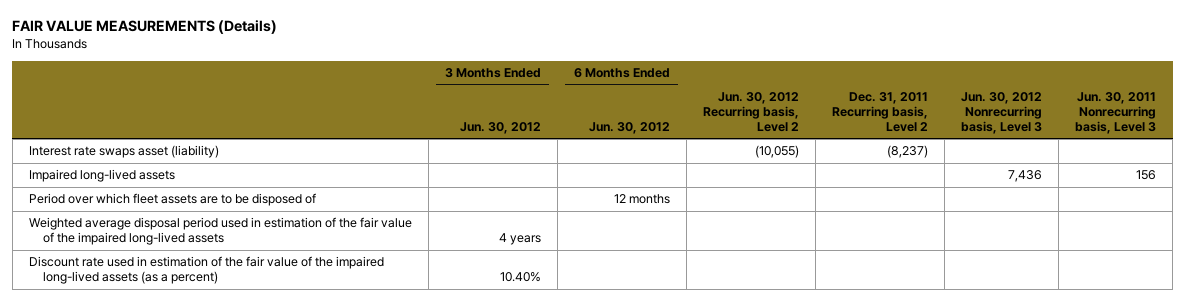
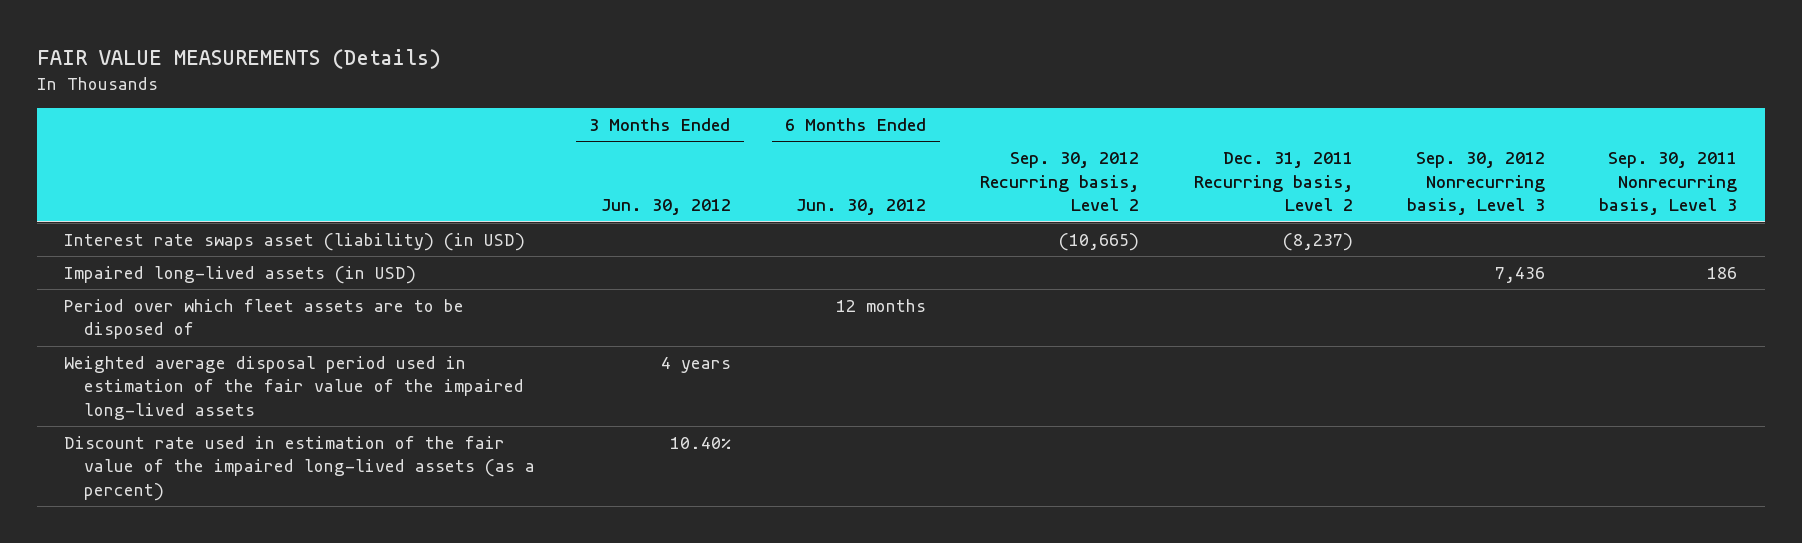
- | 3 Months Ended Jun. 30, 2012 | 6 Months Ended Jun. 30, 2012 | Jun. 30, 2012 Recurring basis, Level 2 | Dec. 31, 2011 Recurring basis, Level 2 | Jun. 30, 2012 Nonrecurring basis, Level 3 | Jun. 30, 2011 Nonrecurring basis, Level 3
+ | 3 Months Ended Jun. 30, 2012 | 6 Months Ended Jun. 30, 2012 | Sep. 30, 2012 Recurring basis, Level 2 | Dec. 31, 2011 Recurring basis, Level 2 | Sep. 30, 2012 Nonrecurring basis, Level 3 | Sep. 30, 2011 Nonrecurring basis, Level 3
- Interest rate swaps asset (liability) | | | (10,055) | (8,237) | |
- Impaired long-lived assets | | | | | 7,436 | 156
+ Interest rate swaps asset (liability) (in USD) | | | (10,665) | (8,237) | |
+ Impaired long-lived assets (in USD) | | | | | 7,436 | 186

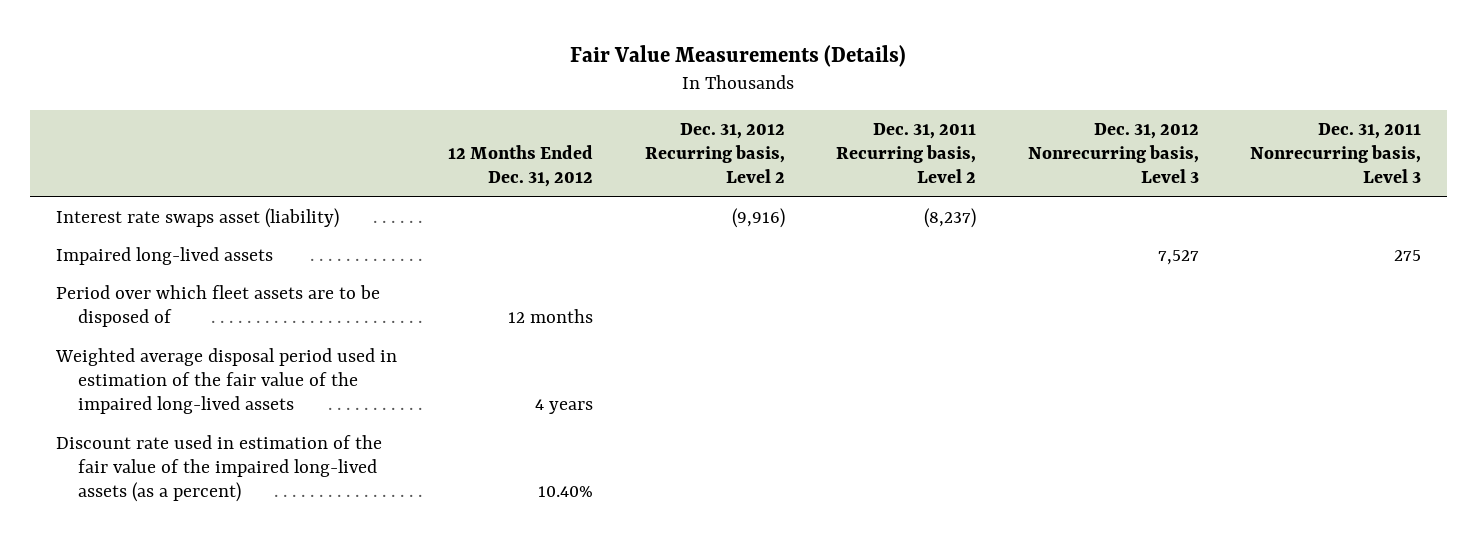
- FAIR VALUE MEASUREMENTS (Details)
+ Fair Value Measurements (Details)
- | 3 Months Ended Jun. 30, 2012 | 6 Months Ended Jun. 30, 2012 | Sep. 30, 2012 Recurring basis, Level 2 | Dec. 31, 2011 Recurring basis, Level 2 | Sep. 30, 2012 Nonrecurring basis, Level 3 | Sep. 30, 2011 Nonrecurring basis, Level 3
+ | 12 Months Ended Dec. 31, 2012 | Dec. 31, 2012 Recurring basis, Level 2 | Dec. 31, 2011 Recurring basis, Level 2 | Dec. 31, 2012 Nonrecurring basis, Level 3 | Dec. 31, 2011 Nonrecurring basis, Level 3
- Interest rate swaps asset (liability) (in USD) | | | (10,665) | (8,237) | |
- Impaired long-lived assets (in USD) | | | | | 7,436 | 186
+ Interest rate swaps asset (liability) | | (9,916) | (8,237) | |
+ Impaired long-lived assets | | | | 7,527 | 275

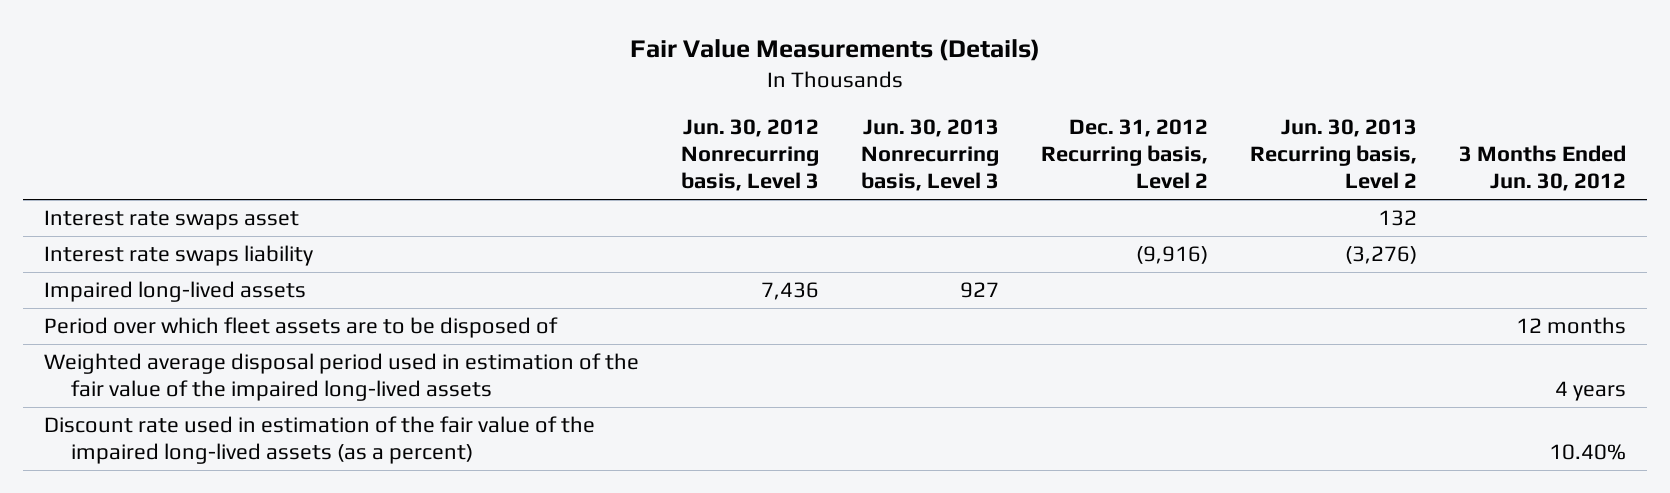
- | 12 Months Ended Dec. 31, 2012 | Dec. 31, 2012 Recurring basis, Level 2 | Dec. 31, 2011 Recurring basis, Level 2 | Dec. 31, 2012 Nonrecurring basis, Level 3 | Dec. 31, 2011 Nonrecurring basis, Level 3
+ | Jun. 30, 2012 Nonrecurring basis, Level 3 | Jun. 30, 2013 Nonrecurring basis, Level 3 | Dec. 31, 2012 Recurring basis, Level 2 | Jun. 30, 2013 Recurring basis, Level 2 | 3 Months Ended Jun. 30, 2012
- Interest rate swaps asset (liability) | | (9,916) | (8,237) | |
+ Interest rate swaps asset | | | | 132 |
+ Interest rate swaps liability | | | (9,916) | (3,276) |

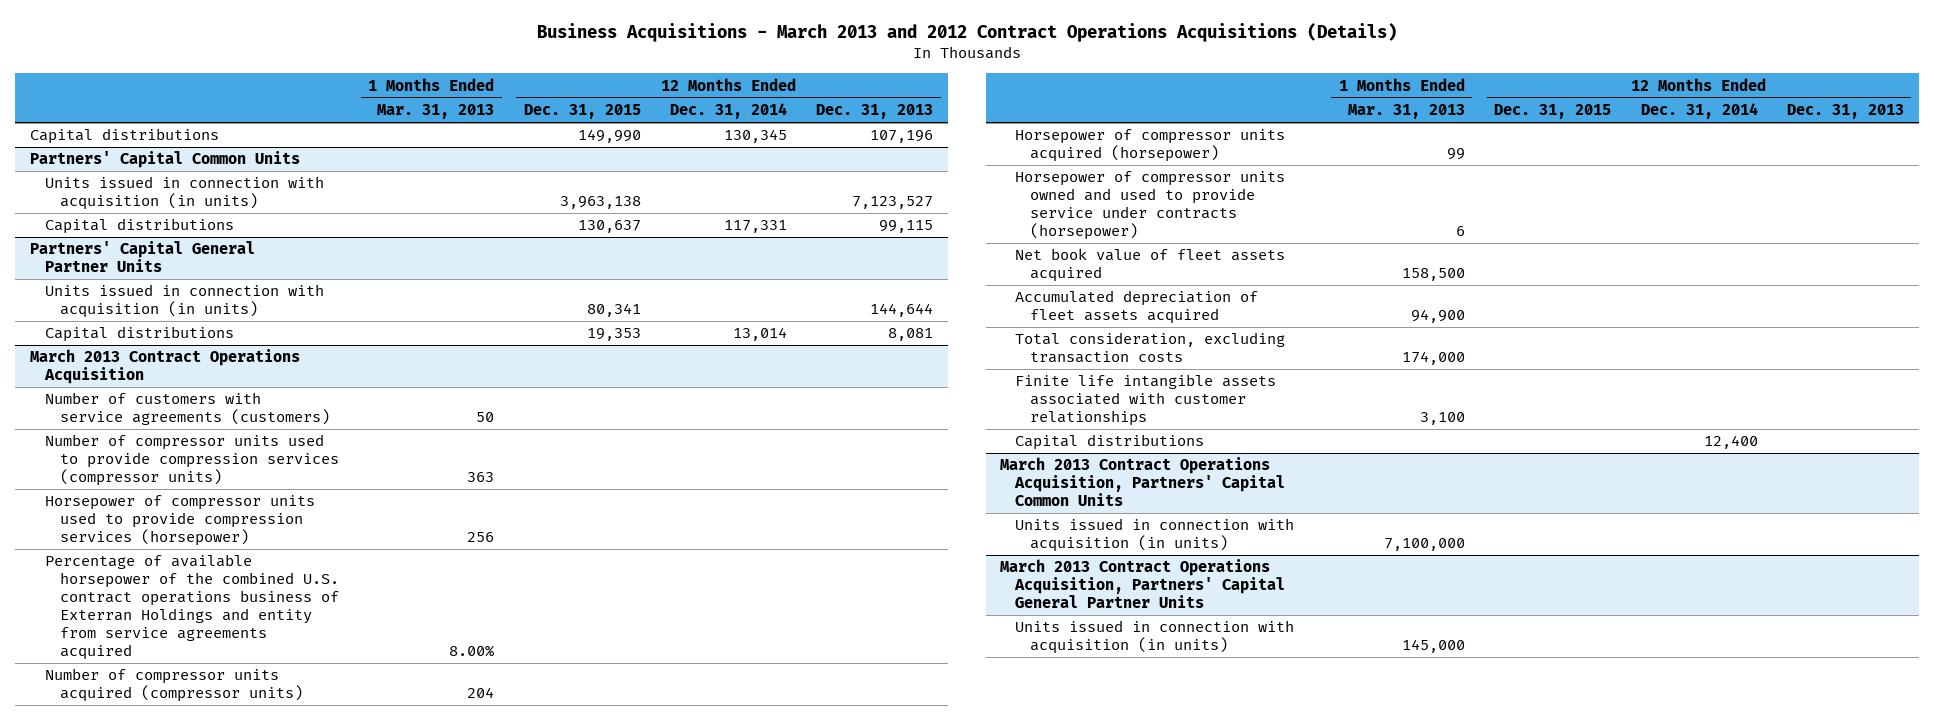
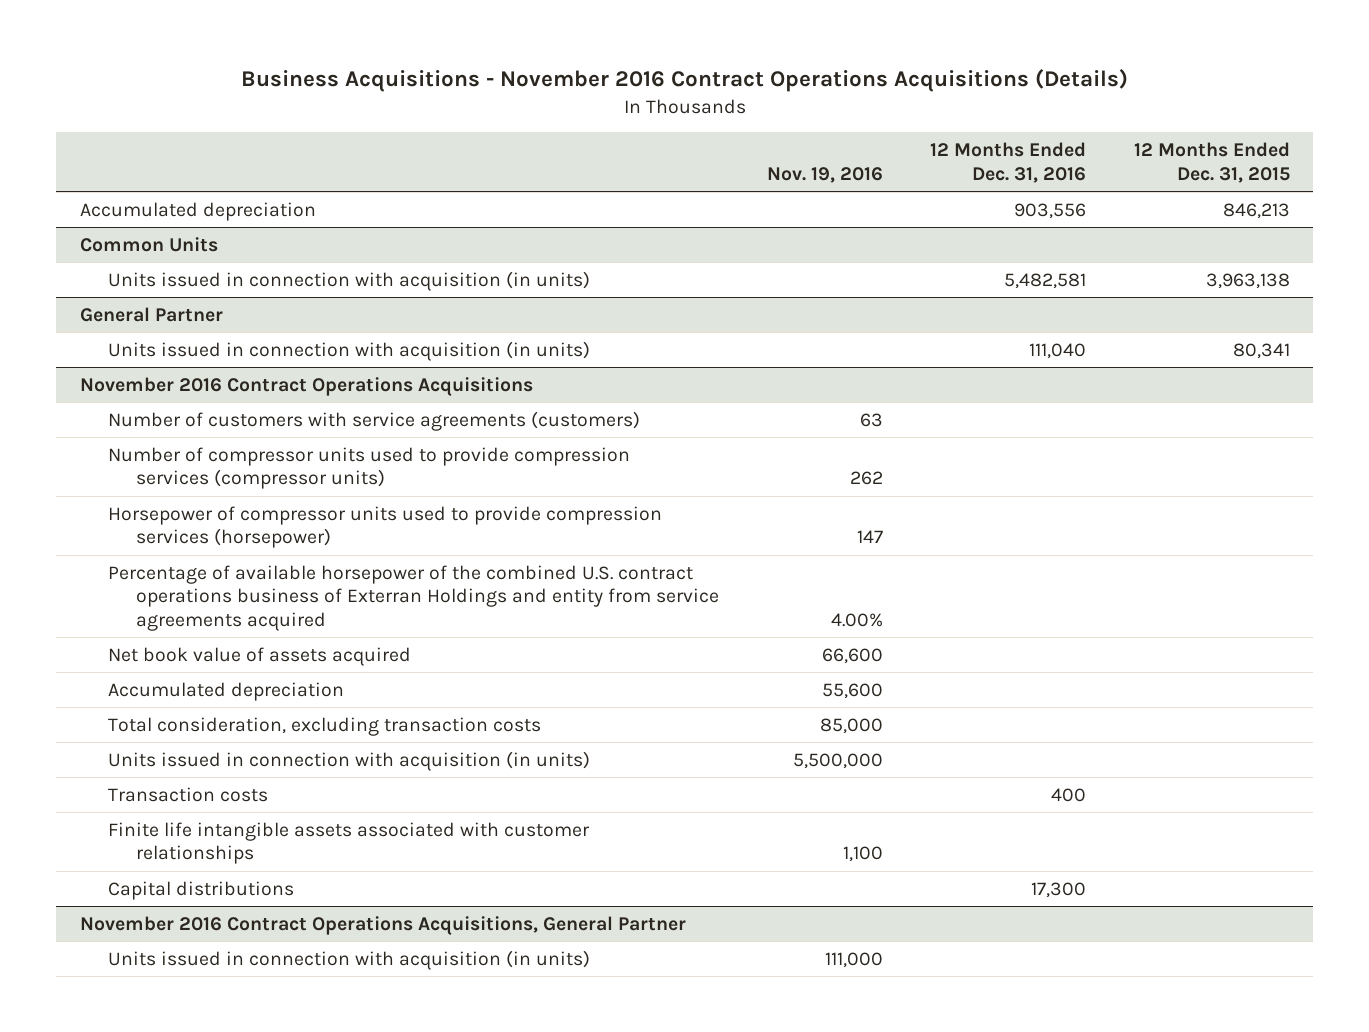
- Business Acquisitions - March 2013 and 2012 Contract Operations Acquisitions (Details)
+ Business Acquisitions - November 2016 Contract Operations Acquisitions (Details)
- | 1 Months Ended Mar. 31, 2013 | 12 Months Ended Dec. 31, 2015 | 12 Months Ended Dec. 31, 2014 | 12 Months Ended Dec. 31, 2013
+ | Nov. 19, 2016 | 12 Months Ended Dec. 31, 2016 | 12 Months Ended Dec. 31, 2015
- Capital distributions | | 149,990 | 130,345 | 107,196
- Partners' Capital Common Units
+ Accumulated depreciation | | 903,556 | 846,213
+ Common Units
- Capital distributions | | 130,637 | 117,331 | 99,115
- Partners' Capital General Partner Units
+ General Partner
- Capital distributions | | 19,353 | 13,014 | 8,081
- March 2013 Contract Operations Acquisition
- Number of customers with service agreements (customers) | 50 | | |
- Number of compressor units used to provide compression services (compressor units) | 363 | | |
- Horsepower of compressor units used to provide compression services (horsepower) | 256 | | |
- Percentage of available horsepower of the combined U.S. contract operations business of Exterran Holdings and entity from service agreements acquired | 8.00% | | |
- Number of compressor units acquired (compressor units) | 204 | | |
- Horsepower of compressor units acquired (horsepower) | 99 | | |
- Horsepower of compressor units owned and used to provide service under contracts (horsepower) | 6 | | |
- Net book value of fleet assets acquired | 158,500 | | |
- Accumulated depreciation of fleet assets acquired | 94,900 | | |
- Total consideration, excluding transaction costs | 174,000 | | |
- Finite life intangible assets associated with customer relationships | 3,100 | | |
- Capital distributions | | | 12,400 |
- March 2013 Contract Operations Acquisition, Partners' Capital Common Units
- Units issued in connection with acquisition (in units) | 7,100,000 | | |
- March 2013 Contract Operations Acquisition, Partners' Capital General Partner Units
- Units issued in connection with acquisition (in units) | 145,000 | | |
+ November 2016 Contract Operations Acquisitions
+ Number of customers with service agreements (customers) | 63 | |
+ Number of compressor units used to provide compression services (compressor units) | 262 | |
+ Horsepower of compressor units used to provide compression services (horsepower) | 147 | |
+ Percentage of available horsepower of the combined U.S. contract operations business of Exterran Holdings and entity from service agreements acquired | 4.00% | |
+ Net book value of assets acquired | 66,600 | |
+ Accumulated depreciation | 55,600 | |
+ Total consideration, excluding transaction costs | 85,000 | |
+ Units issued in connection with acquisition (in units) | 5,500,000 | |
+ Transaction costs | | 400 |
+ Finite life intangible assets associated with customer relationships | 1,100 | |
+ Capital distributions | | 17,300 |
+ November 2016 Contract Operations Acquisitions, General Partner
+ Units issued in connection with acquisition (in units) | 111,000 | |

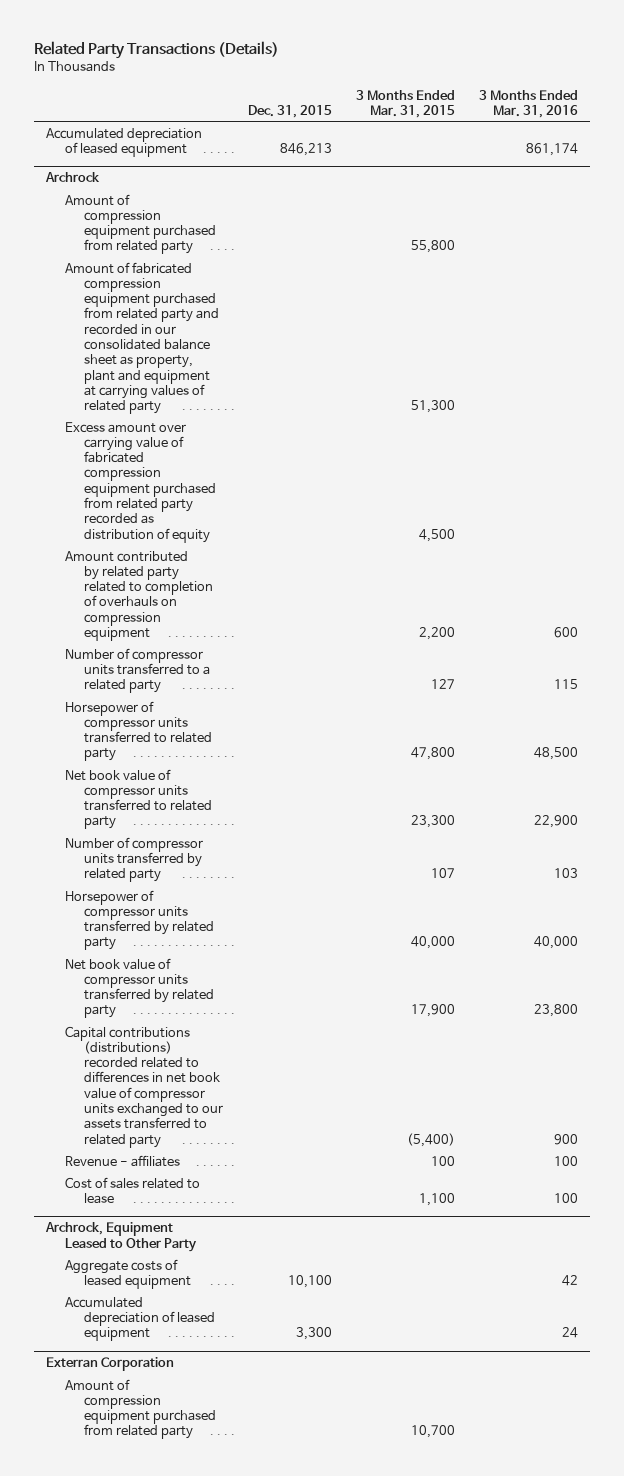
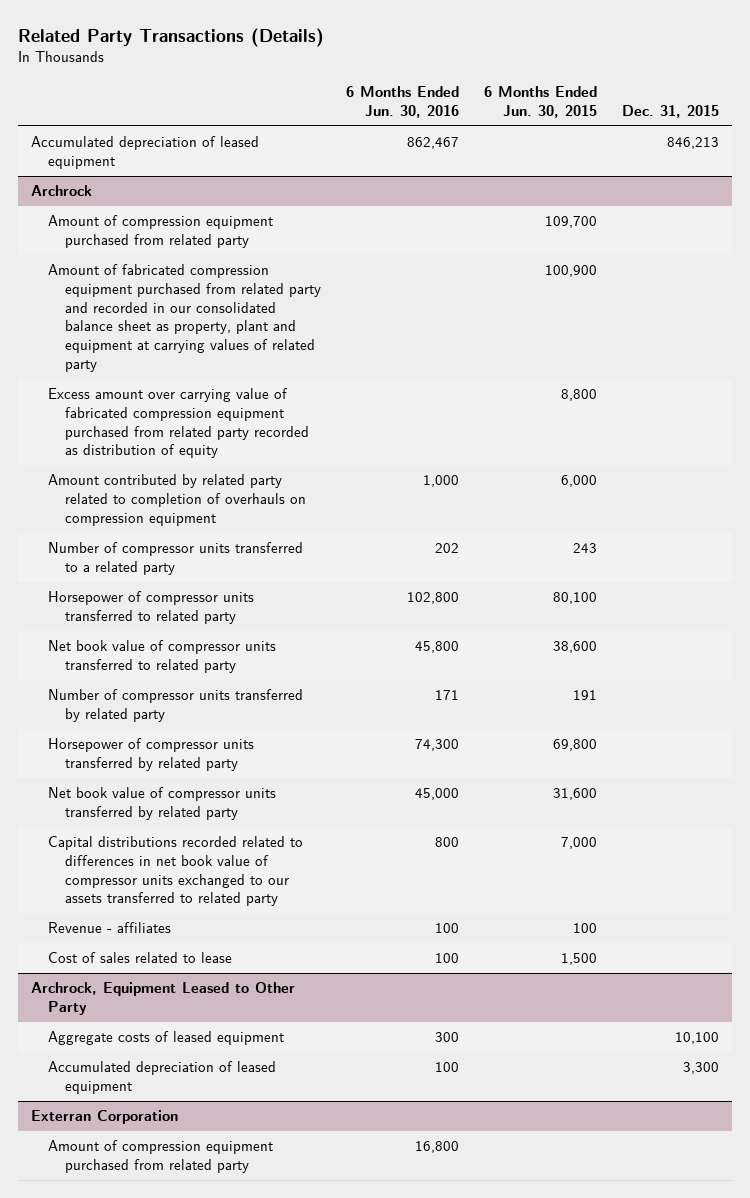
- | Dec. 31, 2015 | 3 Months Ended Mar. 31, 2015 | 3 Months Ended Mar. 31, 2016
+ | 6 Months Ended Jun. 30, 2016 | 6 Months Ended Jun. 30, 2015 | Dec. 31, 2015
@ Archrock
- Capital contributions (distributions) recorded related to differences in net book value of compressor units exchanged to our assets transferred to related party | | (5,400) | 900
+ Capital distributions recorded related to differences in net book value of compressor units exchanged to our assets transferred to related party | 800 | 7,000 |

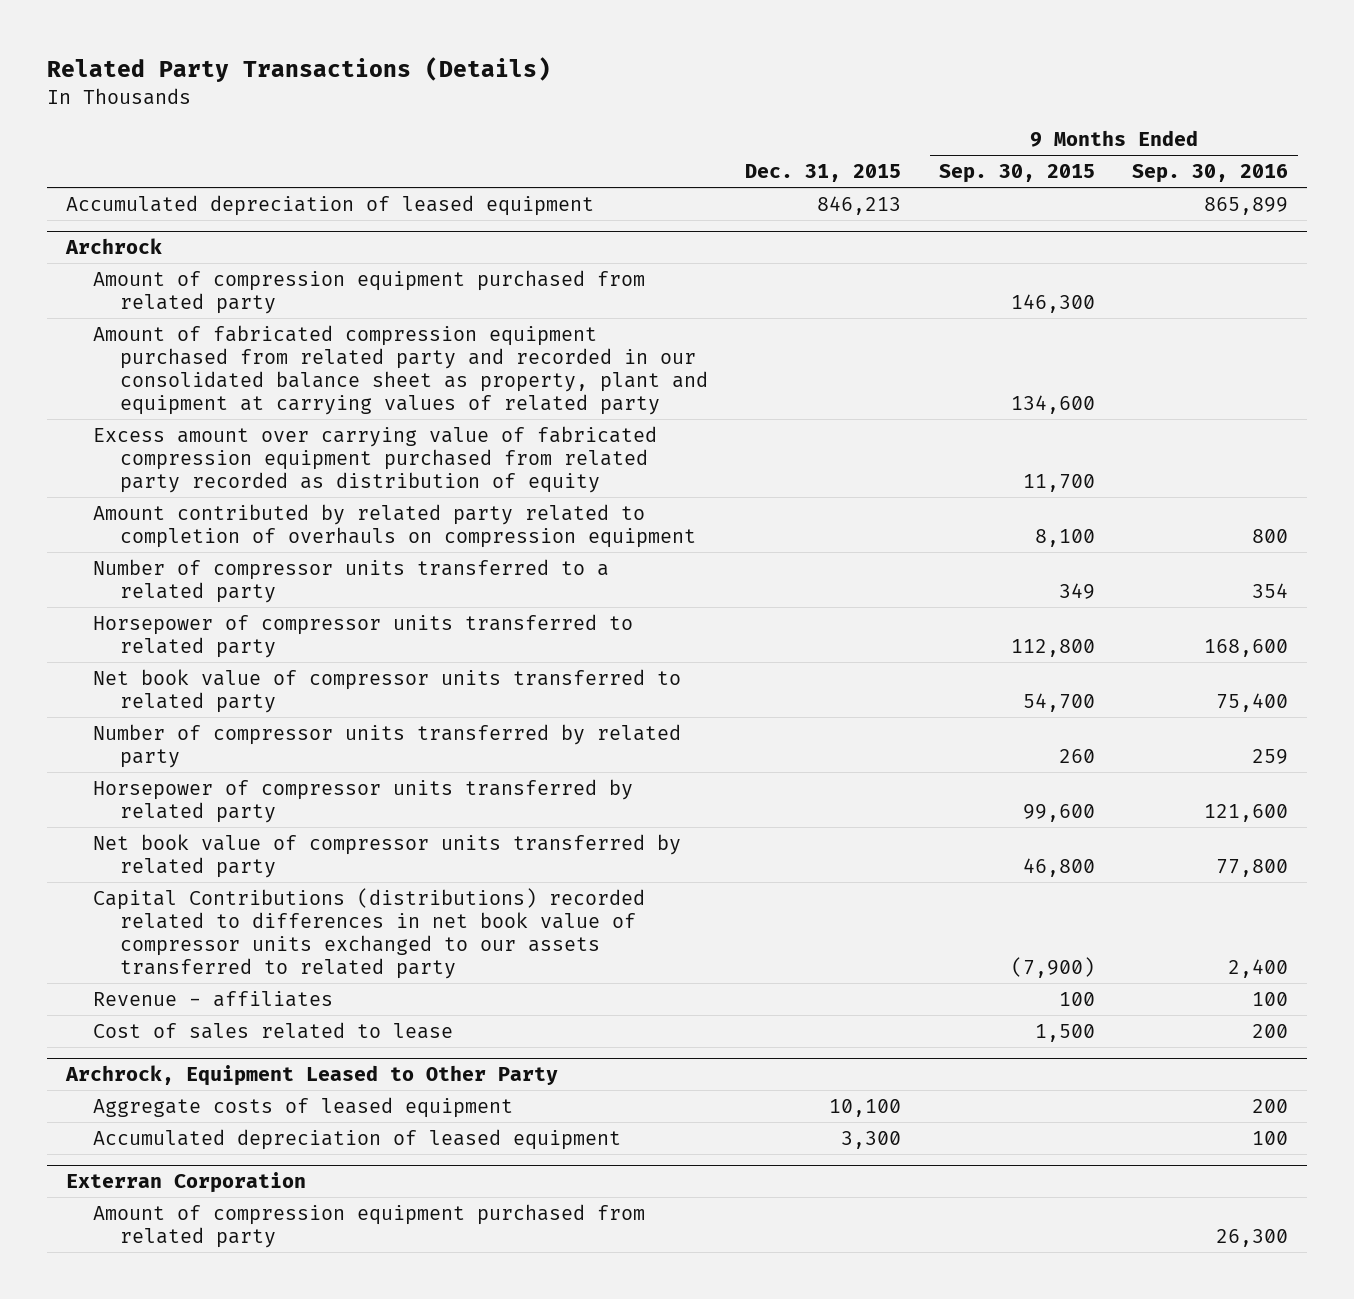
- | 6 Months Ended Jun. 30, 2016 | 6 Months Ended Jun. 30, 2015 | Dec. 31, 2015
+ | Dec. 31, 2015 | 9 Months Ended Sep. 30, 2015 | 9 Months Ended Sep. 30, 2016
@ Archrock
- Capital distributions recorded related to differences in net book value of compressor units exchanged to our assets transferred to related party | 800 | 7,000 |
+ Capital Contributions (distributions) recorded related to differences in net book value of compressor units exchanged to our assets transferred to related party | | (7,900) | 2,400

